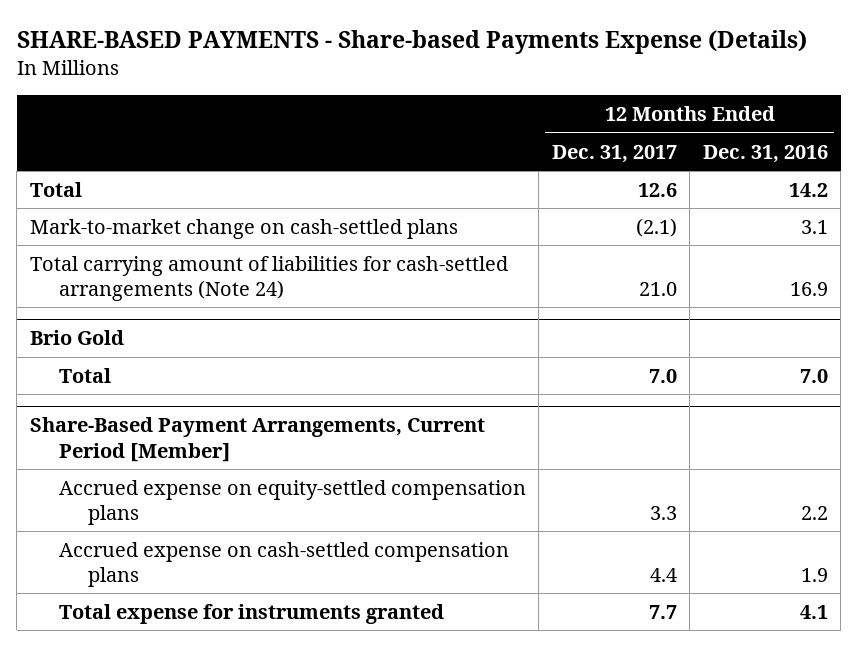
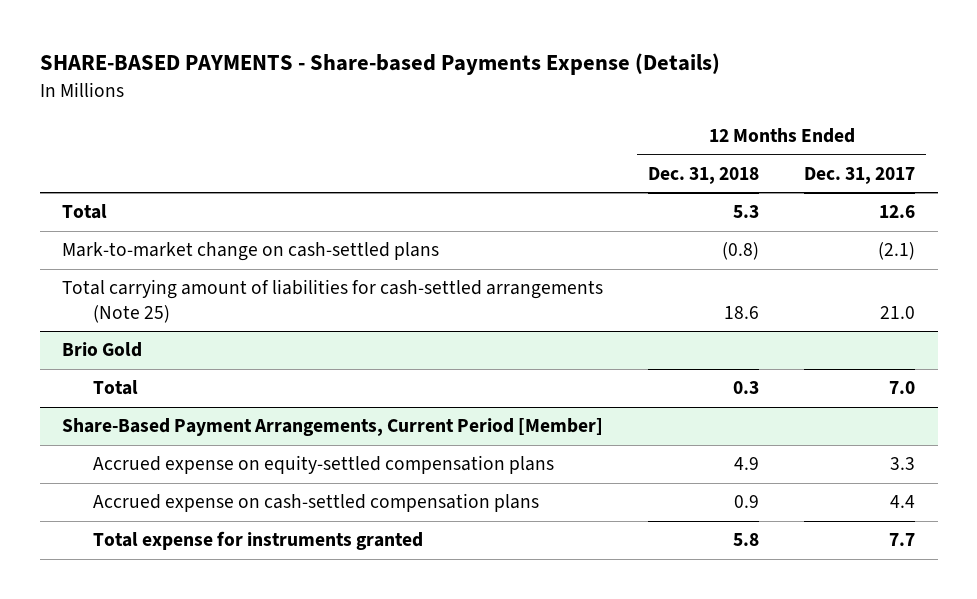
- | 12 Months Ended Dec. 31, 2017 | 12 Months Ended Dec. 31, 2016
+ | 12 Months Ended Dec. 31, 2018 | 12 Months Ended Dec. 31, 2017
- Total carrying amount of liabilities for cash-settled arrangements (Note 24) | 21.0 | 16.9
+ Total carrying amount of liabilities for cash-settled arrangements (Note 25) | 18.6 | 21.0

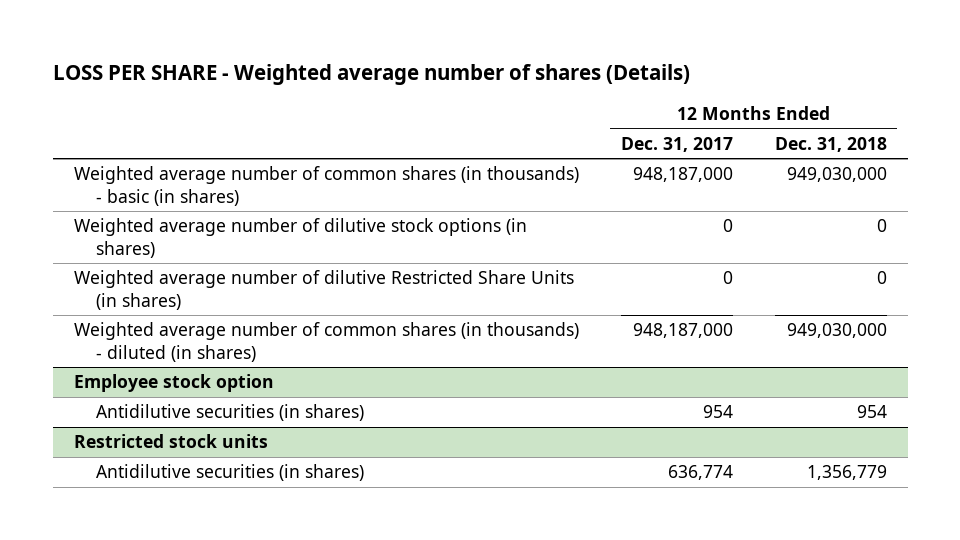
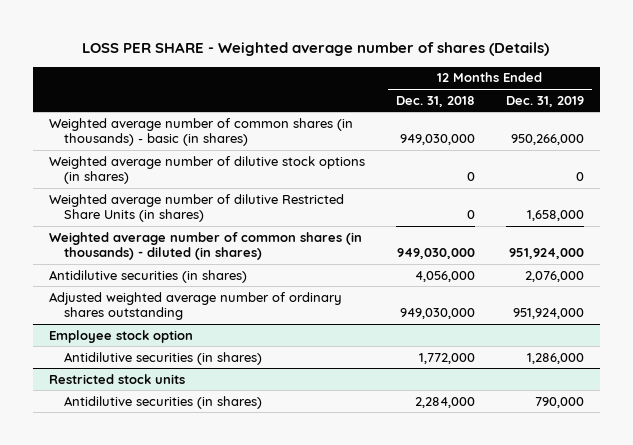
- | 12 Months Ended Dec. 31, 2017 | 12 Months Ended Dec. 31, 2018
+ | 12 Months Ended Dec. 31, 2018 | 12 Months Ended Dec. 31, 2019
+ Antidilutive securities (in shares) | 4,056,000 | 2,076,000
+ Adjusted weighted average number of ordinary shares outstanding | 949,030,000 | 951,924,000
@ Employee stock option
- Antidilutive securities (in shares) | 954 | 954
+ Antidilutive securities (in shares) | 1,772,000 | 1,286,000
@ Restricted stock units
- Antidilutive securities (in shares) | 636,774 | 1,356,779
+ Antidilutive securities (in shares) | 2,284,000 | 790,000

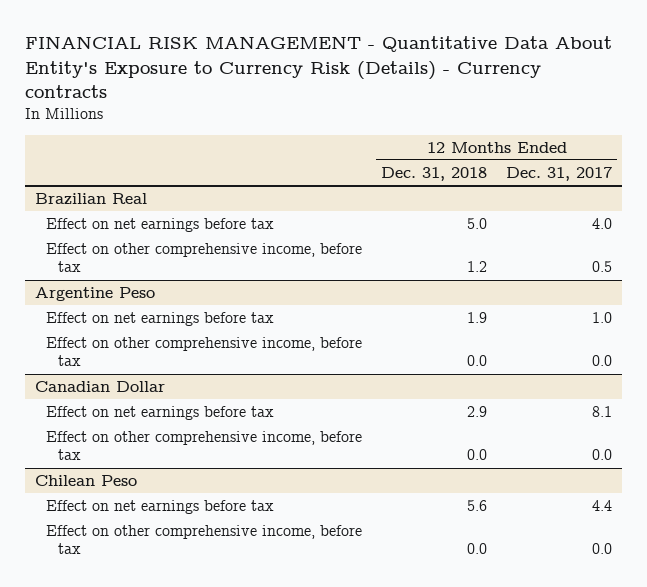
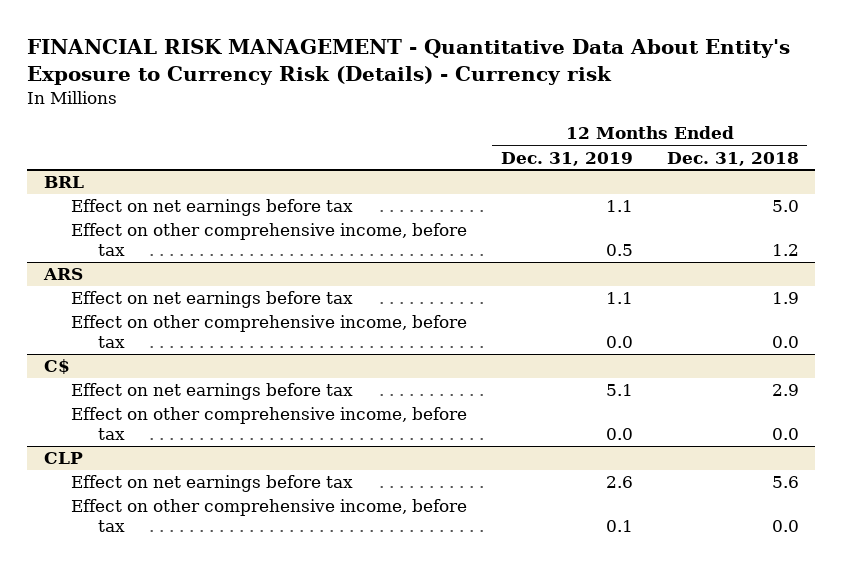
- FINANCIAL RISK MANAGEMENT - Quantitative Data About Entity's Exposure to Currency Risk (Details) - Currency contracts
+ FINANCIAL RISK MANAGEMENT - Quantitative Data About Entity's Exposure to Currency Risk (Details) - Currency risk
- | 12 Months Ended Dec. 31, 2018 | 12 Months Ended Dec. 31, 2017
+ | 12 Months Ended Dec. 31, 2019 | 12 Months Ended Dec. 31, 2018
- Brazilian Real
+ BRL
- Argentine Peso
+ ARS
- Canadian Dollar
+ C$
- Chilean Peso
+ CLP

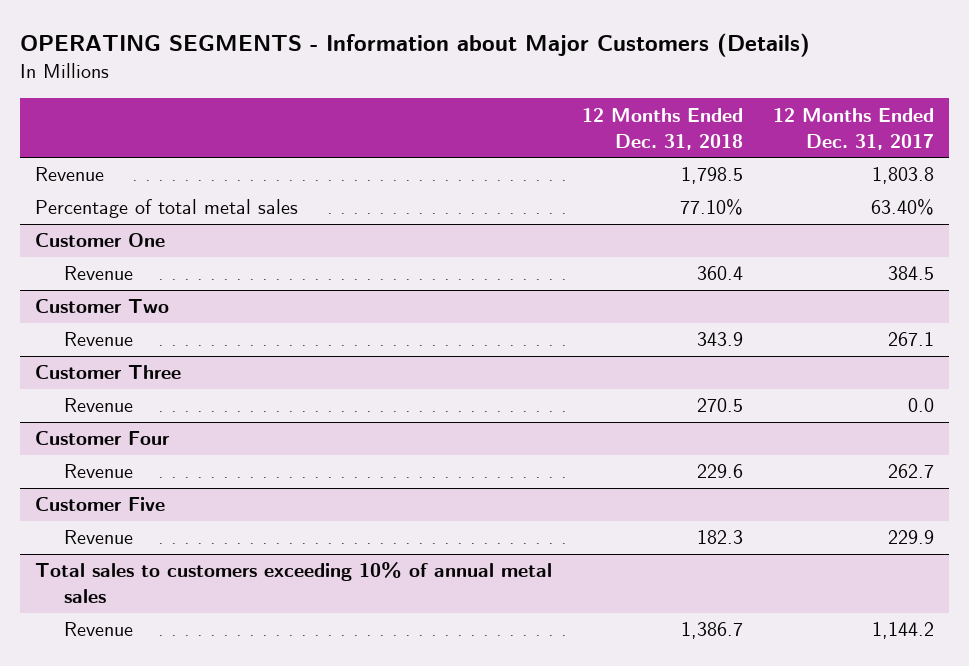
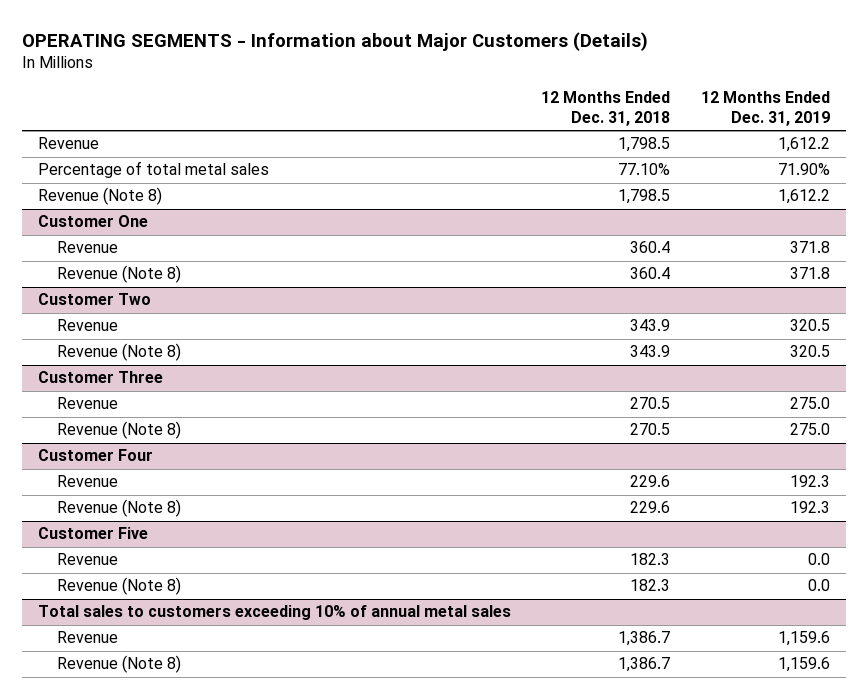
- | 12 Months Ended Dec. 31, 2018 | 12 Months Ended Dec. 31, 2017
+ | 12 Months Ended Dec. 31, 2018 | 12 Months Ended Dec. 31, 2019
+ Revenue (Note 8) | 1,798.5 | 1,612.2
@ Customer One
+ Revenue (Note 8) | 360.4 | 371.8
@ Customer Two
+ Revenue (Note 8) | 343.9 | 320.5
@ Customer Three
+ Revenue (Note 8) | 270.5 | 275.0
@ Customer Four
+ Revenue (Note 8) | 229.6 | 192.3
@ Customer Five
+ Revenue (Note 8) | 182.3 | 0.0
@ Total sales to customers exceeding 10% of annual metal sales
+ Revenue (Note 8) | 1,386.7 | 1,159.6

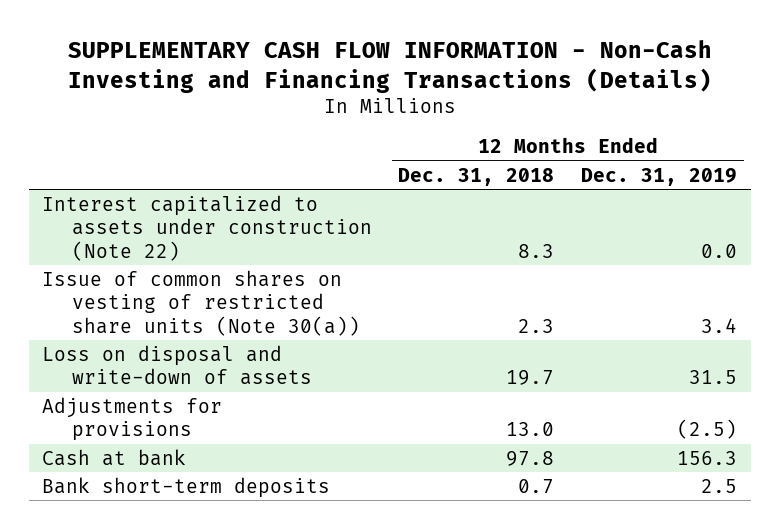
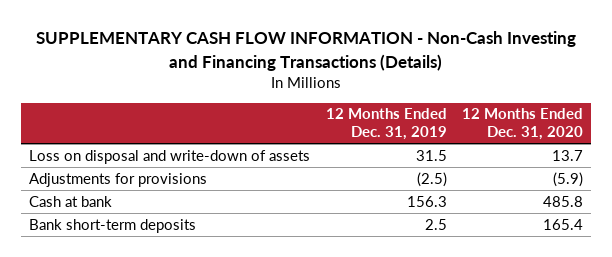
- | 12 Months Ended Dec. 31, 2018 | 12 Months Ended Dec. 31, 2019
+ | 12 Months Ended Dec. 31, 2019 | 12 Months Ended Dec. 31, 2020
- Interest capitalized to assets under construction (Note 22) | 8.3 | 0.0
- Issue of common shares on vesting of restricted share units (Note 30(a)) | 2.3 | 3.4

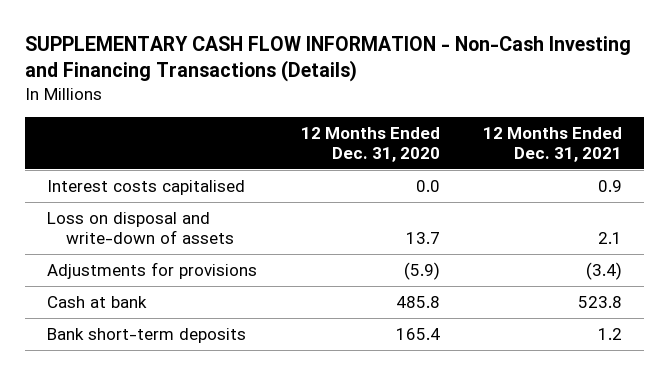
- | 12 Months Ended Dec. 31, 2019 | 12 Months Ended Dec. 31, 2020
+ | 12 Months Ended Dec. 31, 2020 | 12 Months Ended Dec. 31, 2021
+ Interest costs capitalised | 0.0 | 0.9

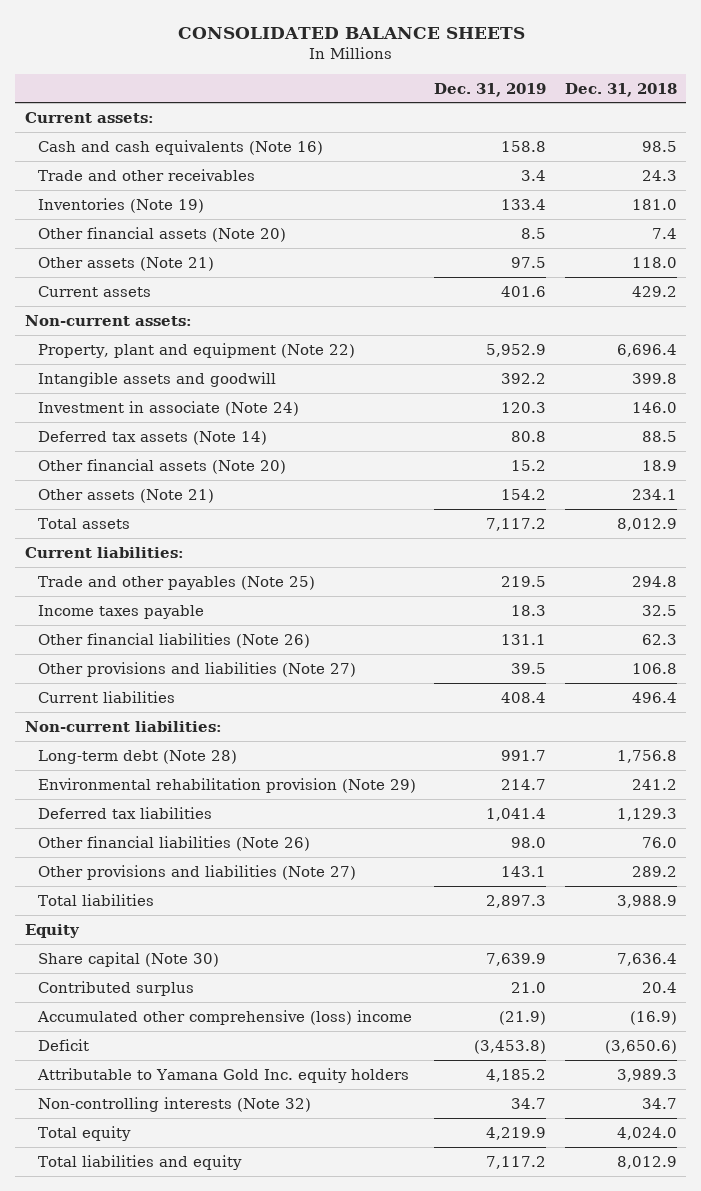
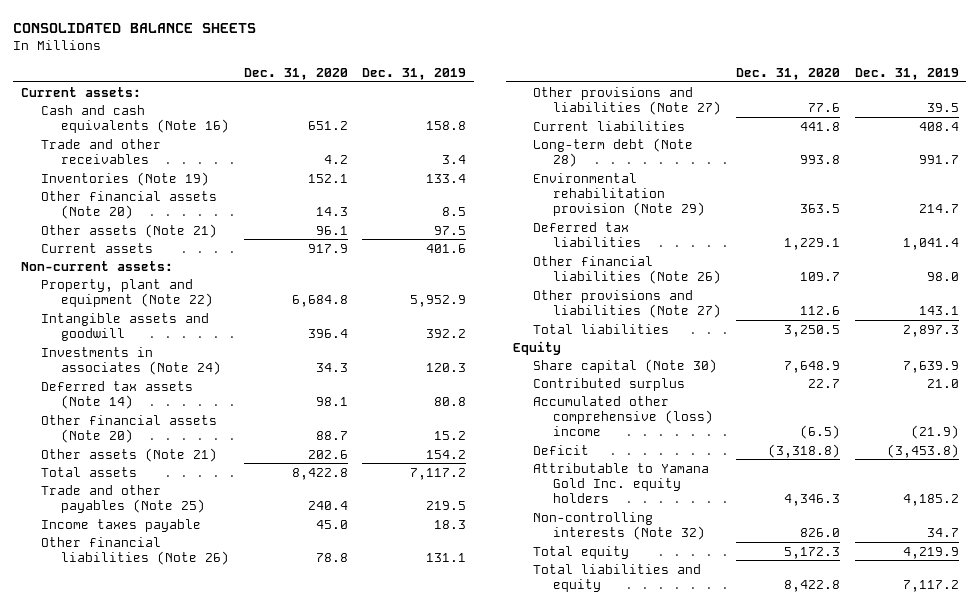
- | Dec. 31, 2019 | Dec. 31, 2018
+ | Dec. 31, 2020 | Dec. 31, 2019
- Investment in associate (Note 24) | 120.3 | 146.0
+ Investments in associates (Note 24) | 34.3 | 120.3
- Current liabilities:
- Non-current liabilities:

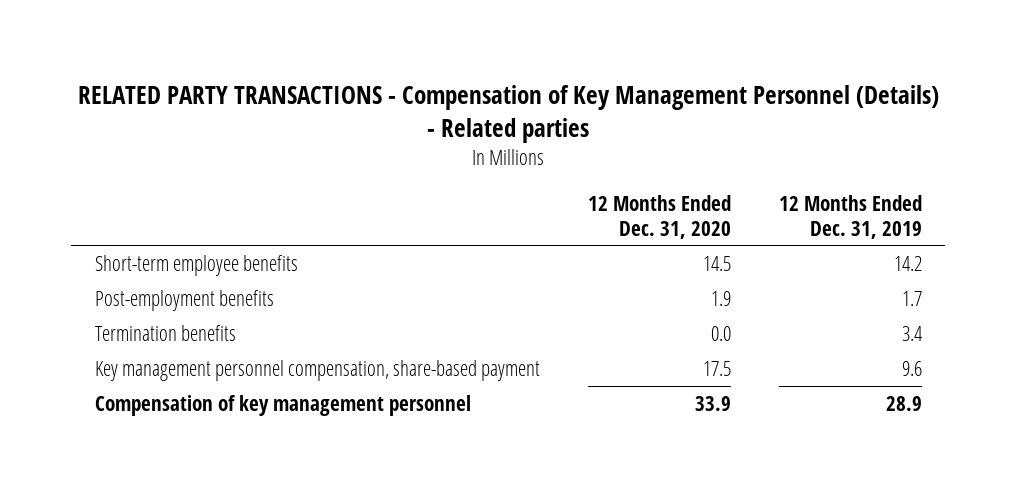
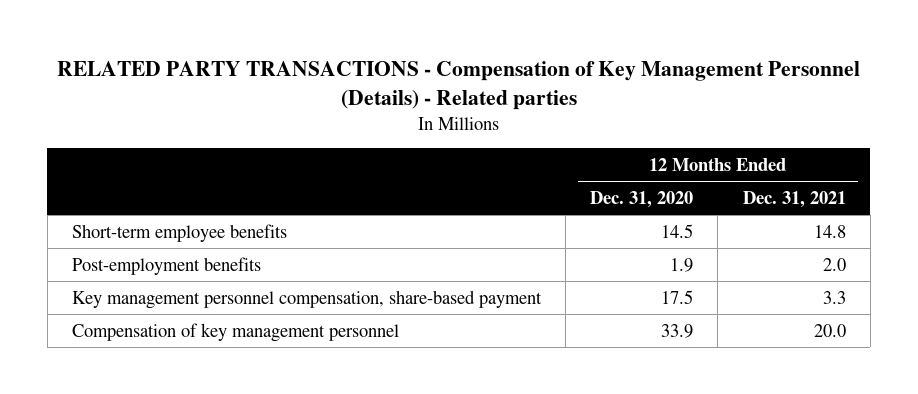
- | 12 Months Ended Dec. 31, 2020 | 12 Months Ended Dec. 31, 2019
+ | 12 Months Ended Dec. 31, 2020 | 12 Months Ended Dec. 31, 2021
- Termination benefits | 0.0 | 3.4

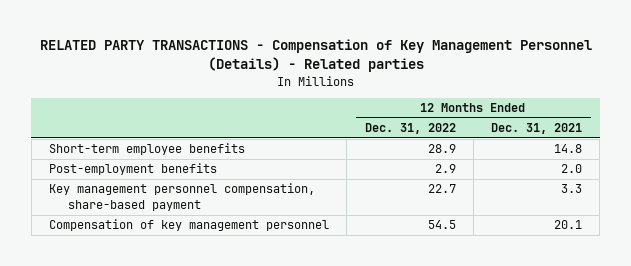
- | 12 Months Ended Dec. 31, 2020 | 12 Months Ended Dec. 31, 2021
+ | 12 Months Ended Dec. 31, 2022 | 12 Months Ended Dec. 31, 2021
- Compensation of key management personnel | 33.9 | 20.0
+ Compensation of key management personnel | 54.5 | 20.1

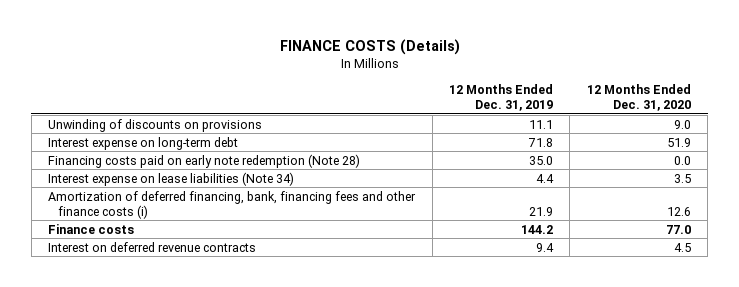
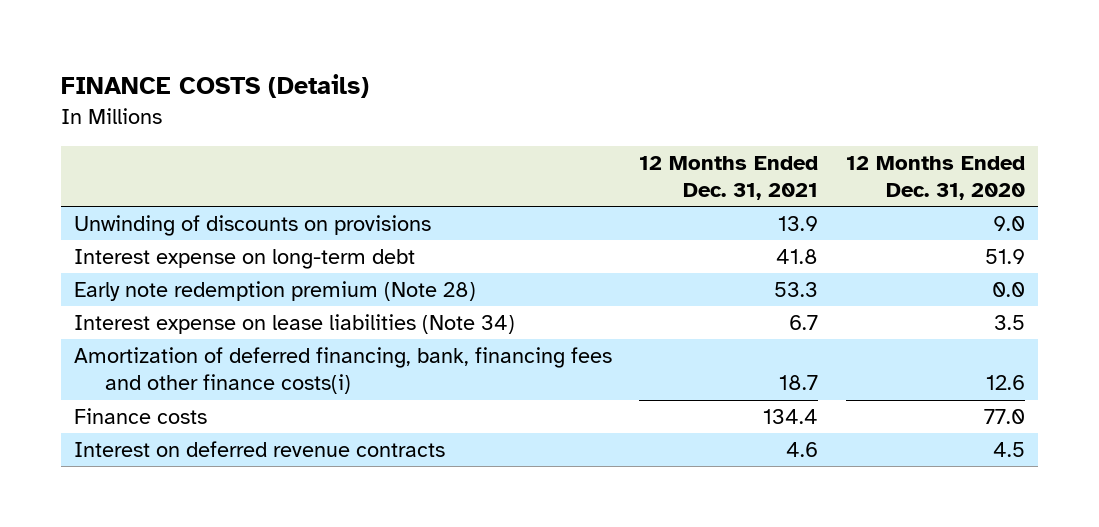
- | 12 Months Ended Dec. 31, 2019 | 12 Months Ended Dec. 31, 2020
+ | 12 Months Ended Dec. 31, 2021 | 12 Months Ended Dec. 31, 2020
- Financing costs paid on early note redemption (Note 28) | 35.0 | 0.0
+ Early note redemption premium (Note 28) | 53.3 | 0.0
- Amortization of deferred financing, bank, financing fees and other finance costs (i) | 21.9 | 12.6
+ Amortization of deferred financing, bank, financing fees and other finance costs(i) | 18.7 | 12.6

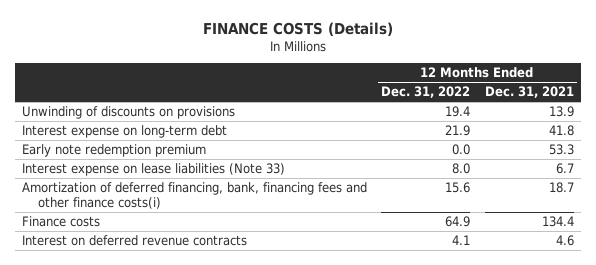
- | 12 Months Ended Dec. 31, 2021 | 12 Months Ended Dec. 31, 2020
+ | 12 Months Ended Dec. 31, 2022 | 12 Months Ended Dec. 31, 2021
- Early note redemption premium (Note 28) | 53.3 | 0.0
- Interest expense on lease liabilities (Note 34) | 6.7 | 3.5
+ Early note redemption premium | 0.0 | 53.3
+ Interest expense on lease liabilities (Note 33) | 8.0 | 6.7

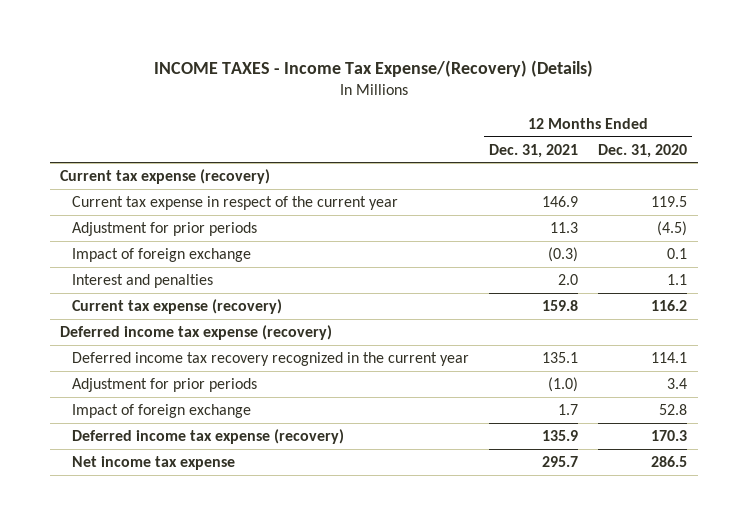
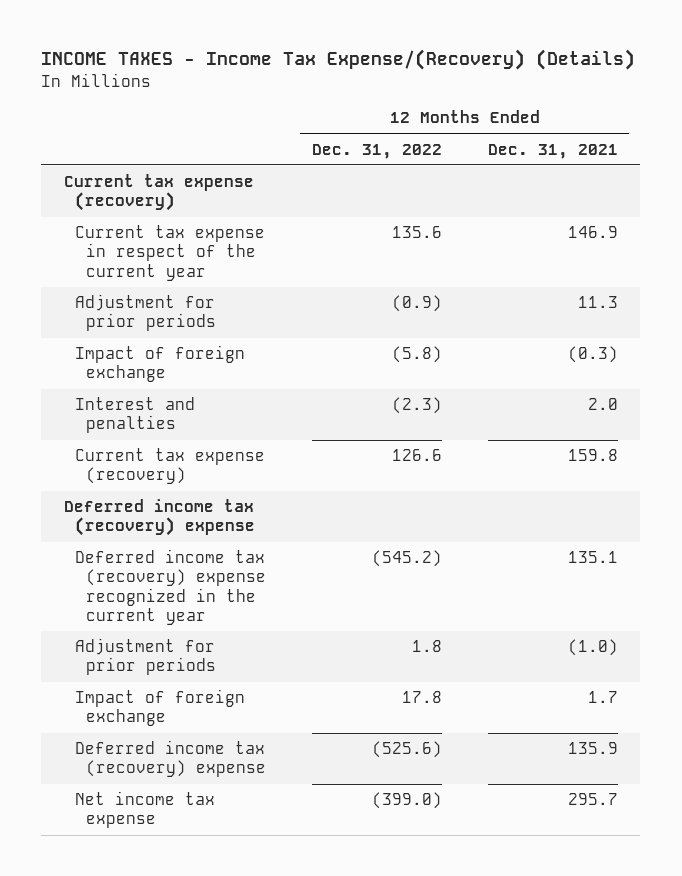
- | 12 Months Ended Dec. 31, 2021 | 12 Months Ended Dec. 31, 2020
+ | 12 Months Ended Dec. 31, 2022 | 12 Months Ended Dec. 31, 2021
- Deferred income tax expense (recovery)
- Deferred income tax recovery recognized in the current year | 135.1 | 114.1
+ Deferred income tax (recovery) expense
+ Deferred income tax (recovery) expense recognized in the current year | (545.2) | 135.1
- Deferred income tax expense (recovery) | 135.9 | 170.3
+ Deferred income tax (recovery) expense | (525.6) | 135.9

